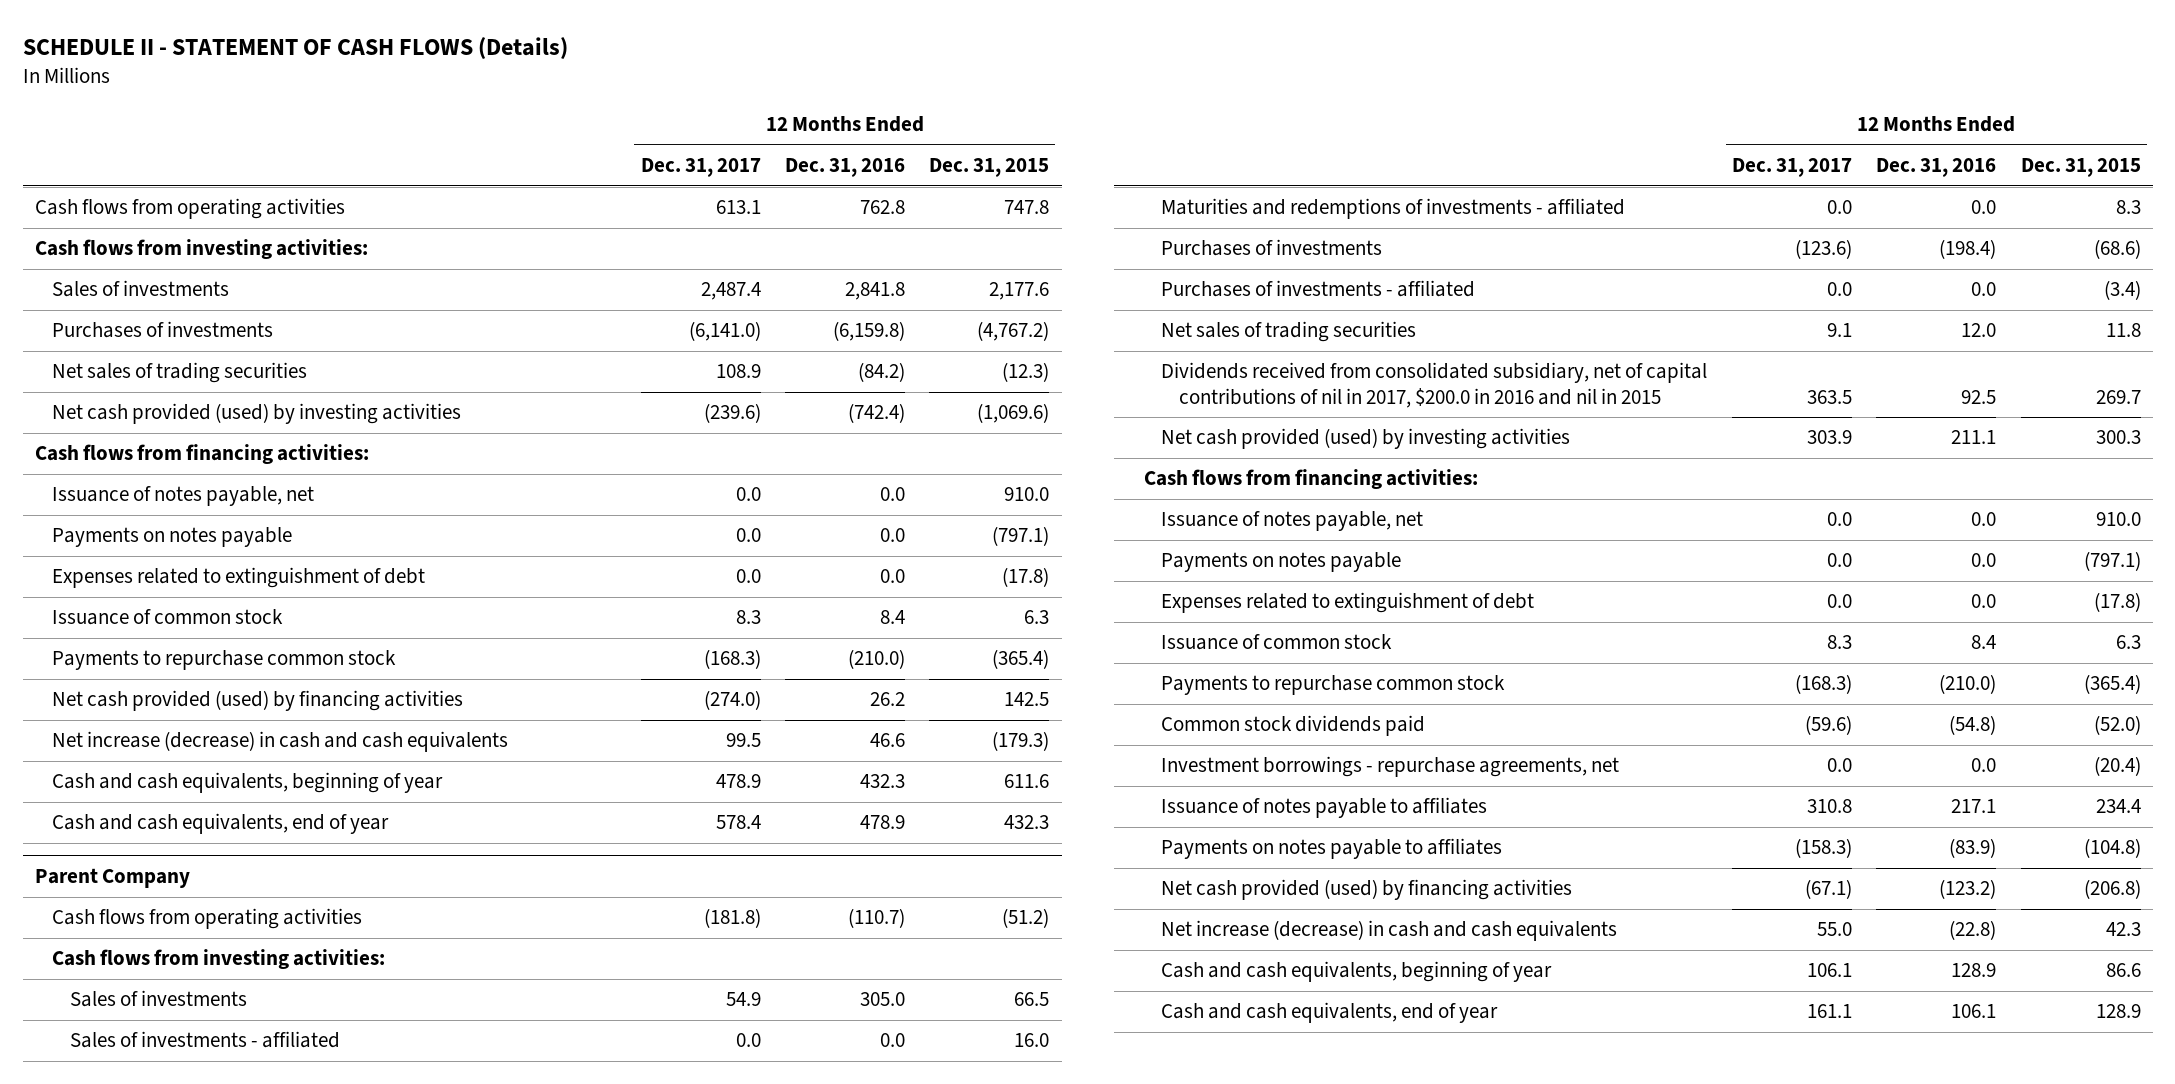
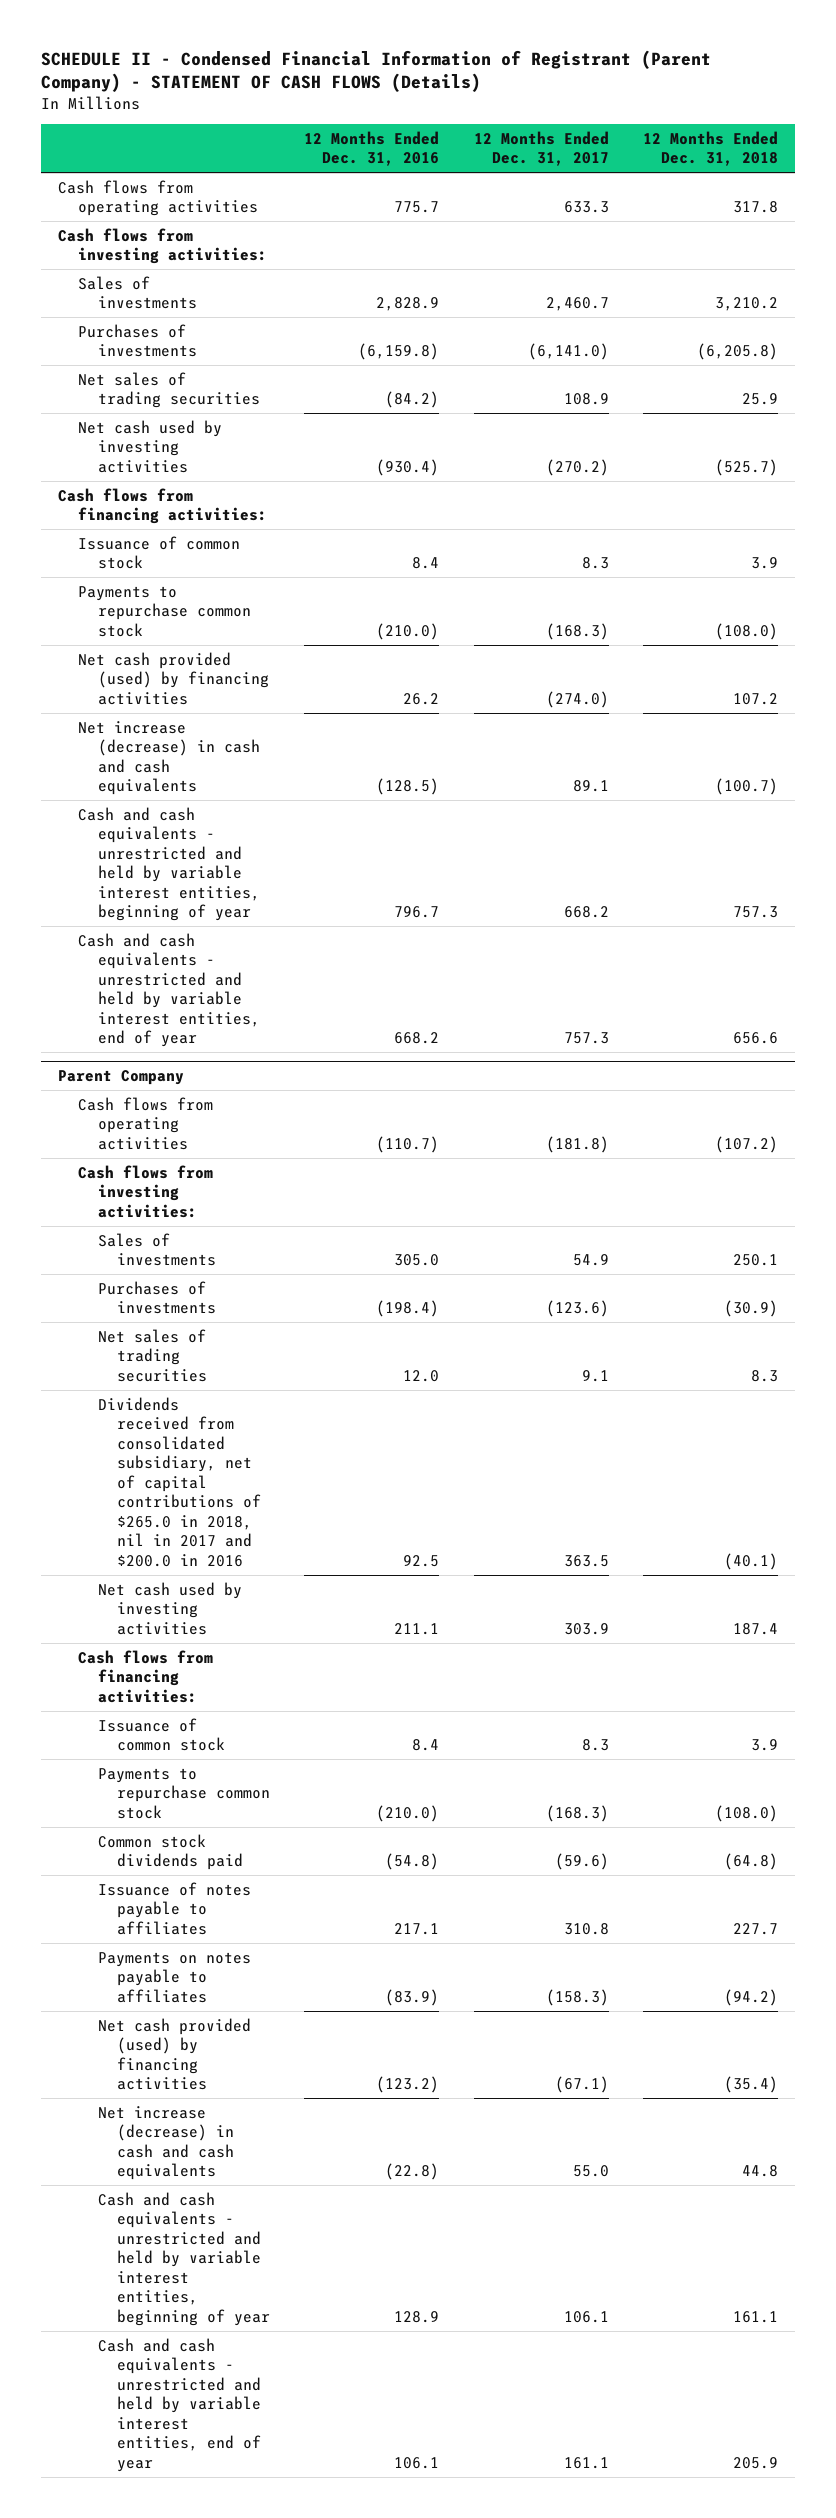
- SCHEDULE II - STATEMENT OF CASH FLOWS (Details)
+ SCHEDULE II - Condensed Financial Information of Registrant (Parent Company) - STATEMENT OF CASH FLOWS (Details)
- | 12 Months Ended Dec. 31, 2017 | 12 Months Ended Dec. 31, 2016 | 12 Months Ended Dec. 31, 2015
+ | 12 Months Ended Dec. 31, 2016 | 12 Months Ended Dec. 31, 2017 | 12 Months Ended Dec. 31, 2018
- Cash flows from operating activities | 613.1 | 762.8 | 747.8
+ Cash flows from operating activities | 775.7 | 633.3 | 317.8
- Sales of investments | 2,487.4 | 2,841.8 | 2,177.6
+ Sales of investments | 2,828.9 | 2,460.7 | 3,210.2
- Net cash provided (used) by investing activities | (239.6) | (742.4) | (1,069.6)
+ Net cash used by investing activities | (930.4) | (270.2) | (525.7)
- Issuance of notes payable, net | 0.0 | 0.0 | 910.0
- Payments on notes payable | 0.0 | 0.0 | (797.1)
- Expenses related to extinguishment of debt | 0.0 | 0.0 | (17.8)
- Net increase (decrease) in cash and cash equivalents | 99.5 | 46.6 | (179.3)
- Cash and cash equivalents, beginning of year | 478.9 | 432.3 | 611.6
- Cash and cash equivalents, end of year | 578.4 | 478.9 | 432.3
+ Net increase (decrease) in cash and cash equivalents | (128.5) | 89.1 | (100.7)
+ Cash and cash equivalents - unrestricted and held by variable interest entities, beginning of year | 796.7 | 668.2 | 757.3
+ Cash and cash equivalents - unrestricted and held by variable interest entities, end of year | 668.2 | 757.3 | 656.6
@ Parent Company
- Sales of investments - affiliated | 0.0 | 0.0 | 16.0
- Maturities and redemptions of investments - affiliated | 0.0 | 0.0 | 8.3
- Purchases of investments - affiliated | 0.0 | 0.0 | (3.4)
- Dividends received from consolidated subsidiary, net of capital contributions of nil in 2017, $200.0 in 2016 and nil in 2015 | 363.5 | 92.5 | 269.7
- Net cash provided (used) by investing activities | 303.9 | 211.1 | 300.3
+ Dividends received from consolidated subsidiary, net of capital contributions of $265.0 in 2018, nil in 2017 and $200.0 in 2016 | 92.5 | 363.5 | (40.1)
+ Net cash used by investing activities | 211.1 | 303.9 | 187.4
- Issuance of notes payable, net | 0.0 | 0.0 | 910.0
- Payments on notes payable | 0.0 | 0.0 | (797.1)
- Expenses related to extinguishment of debt | 0.0 | 0.0 | (17.8)
- Investment borrowings - repurchase agreements, net | 0.0 | 0.0 | (20.4)
- Cash and cash equivalents, beginning of year | 106.1 | 128.9 | 86.6
- Cash and cash equivalents, end of year | 161.1 | 106.1 | 128.9
+ Cash and cash equivalents - unrestricted and held by variable interest entities, beginning of year | 128.9 | 106.1 | 161.1
+ Cash and cash equivalents - unrestricted and held by variable interest entities, end of year | 106.1 | 161.1 | 205.9

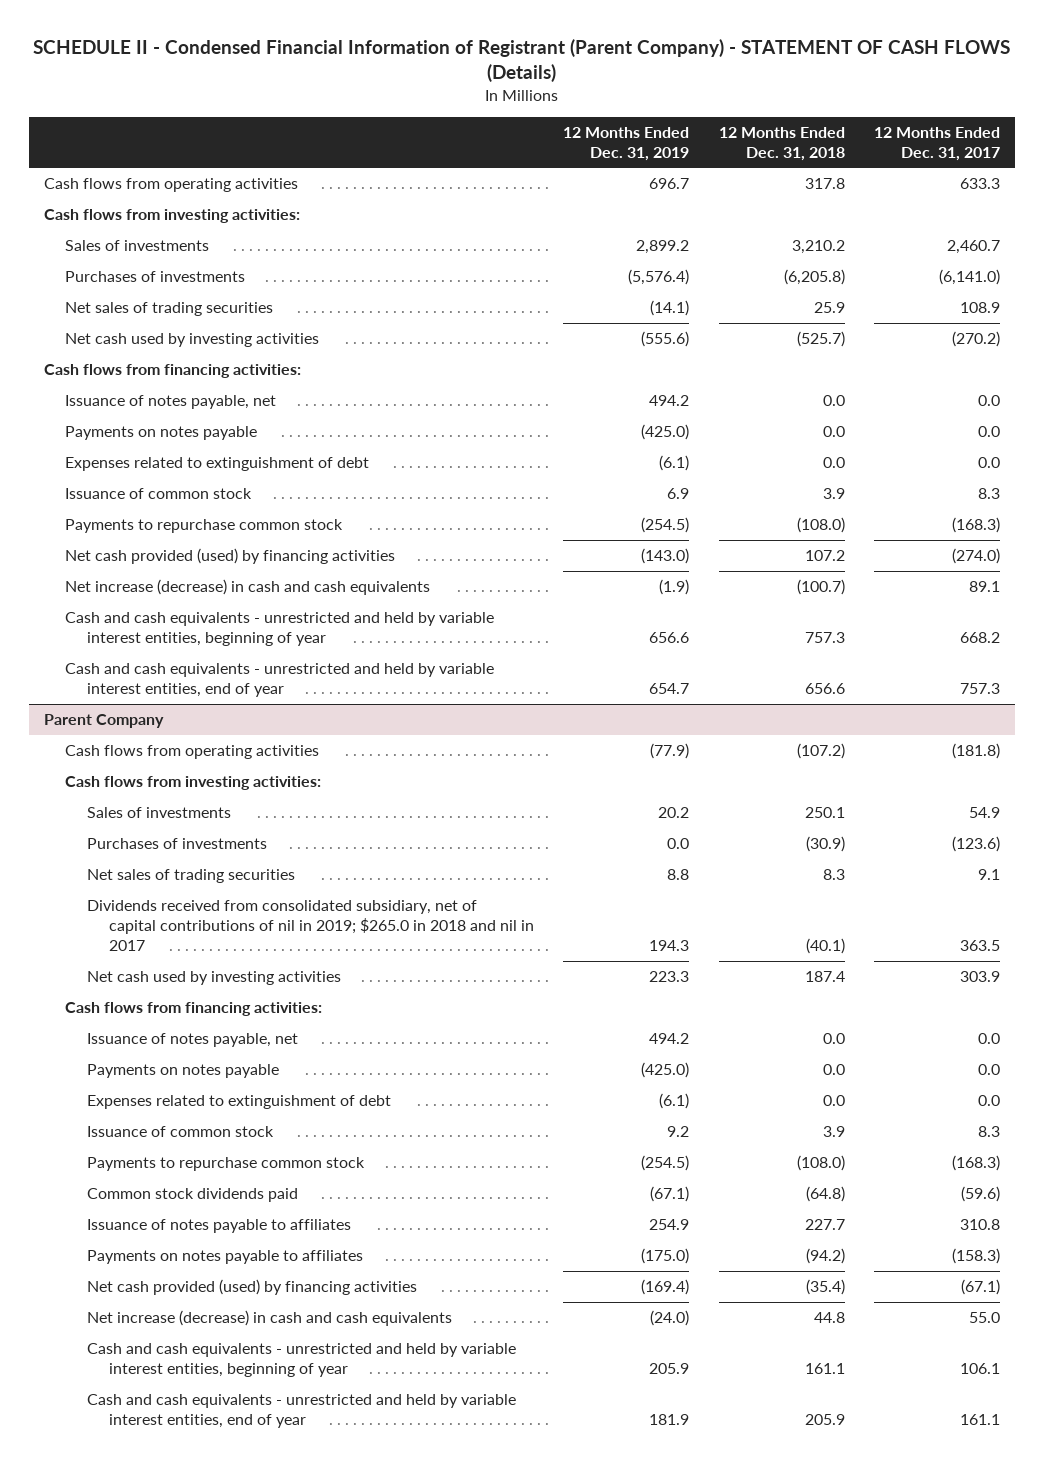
- | 12 Months Ended Dec. 31, 2016 | 12 Months Ended Dec. 31, 2017 | 12 Months Ended Dec. 31, 2018
+ | 12 Months Ended Dec. 31, 2019 | 12 Months Ended Dec. 31, 2018 | 12 Months Ended Dec. 31, 2017
+ Issuance of notes payable, net | 494.2 | 0.0 | 0.0
+ Payments on notes payable | (425.0) | 0.0 | 0.0
+ Expenses related to extinguishment of debt | (6.1) | 0.0 | 0.0
@ Parent Company
- Dividends received from consolidated subsidiary, net of capital contributions of $265.0 in 2018, nil in 2017 and $200.0 in 2016 | 92.5 | 363.5 | (40.1)
+ Dividends received from consolidated subsidiary, net of capital contributions of nil in 2019; $265.0 in 2018 and nil in 2017 | 194.3 | (40.1) | 363.5
+ Issuance of notes payable, net | 494.2 | 0.0 | 0.0
+ Payments on notes payable | (425.0) | 0.0 | 0.0
+ Expenses related to extinguishment of debt | (6.1) | 0.0 | 0.0

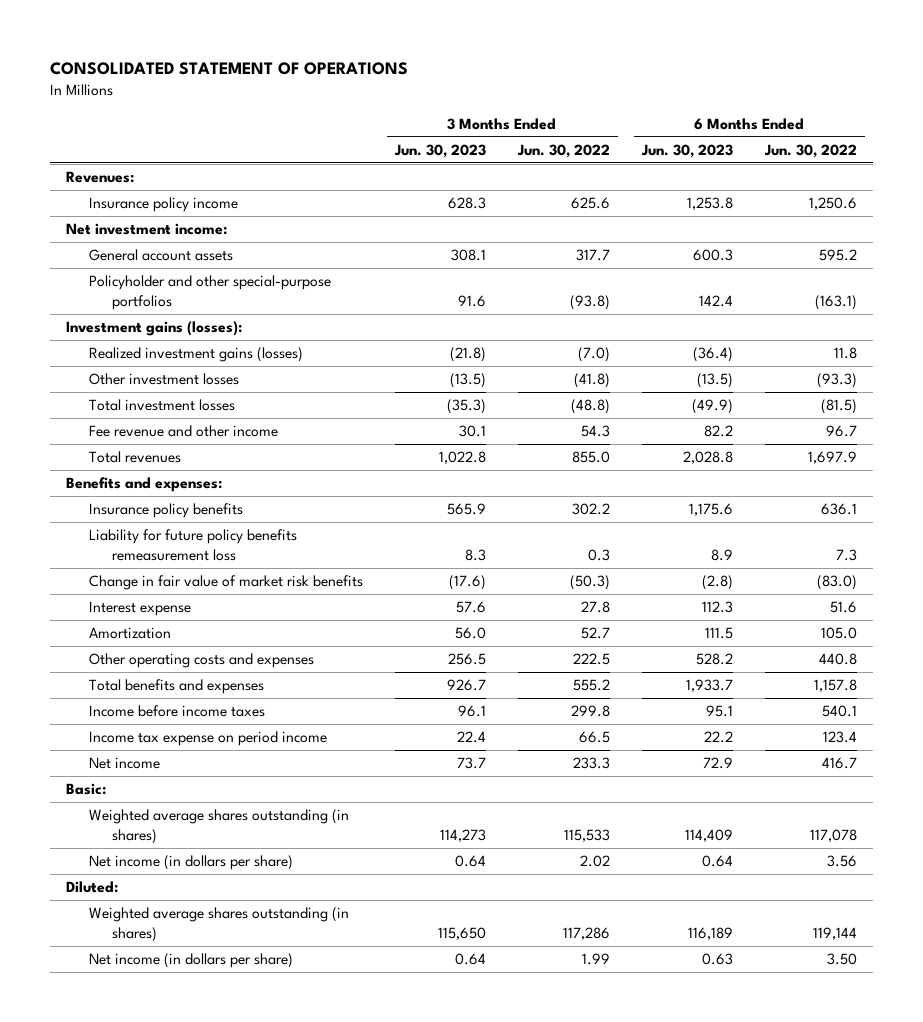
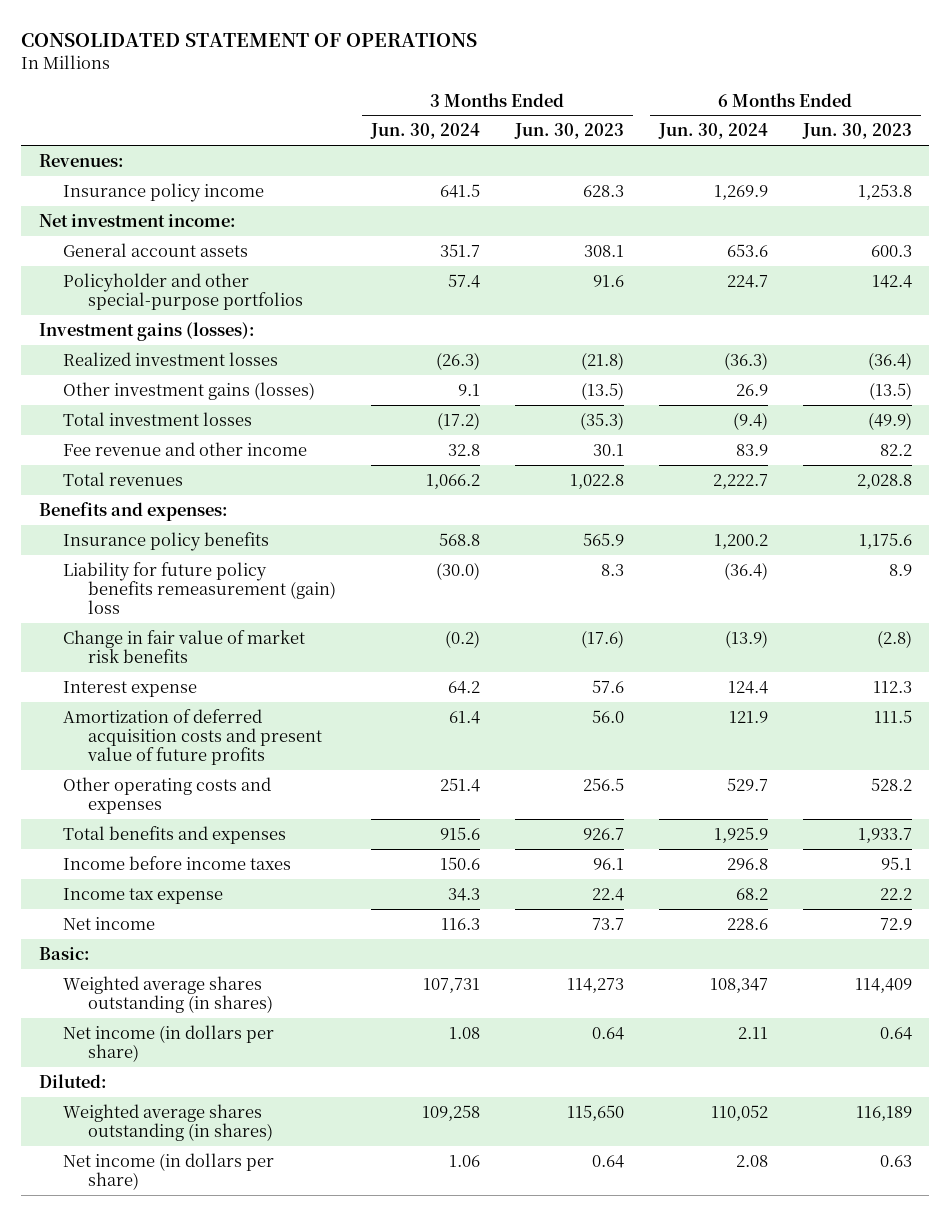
- | 3 Months Ended Jun. 30, 2023 | 3 Months Ended Jun. 30, 2022 | 6 Months Ended Jun. 30, 2023 | 6 Months Ended Jun. 30, 2022
+ | 3 Months Ended Jun. 30, 2024 | 3 Months Ended Jun. 30, 2023 | 6 Months Ended Jun. 30, 2024 | 6 Months Ended Jun. 30, 2023
- Realized investment gains (losses) | (21.8) | (7.0) | (36.4) | 11.8
- Other investment losses | (13.5) | (41.8) | (13.5) | (93.3)
+ Realized investment losses | (26.3) | (21.8) | (36.3) | (36.4)
+ Other investment gains (losses) | 9.1 | (13.5) | 26.9 | (13.5)
- Liability for future policy benefits remeasurement loss | 8.3 | 0.3 | 8.9 | 7.3
+ Liability for future policy benefits remeasurement (gain) loss | (30.0) | 8.3 | (36.4) | 8.9
- Amortization | 56.0 | 52.7 | 111.5 | 105.0
+ Amortization of deferred acquisition costs and present value of future profits | 61.4 | 56.0 | 121.9 | 111.5
- Income tax expense on period income | 22.4 | 66.5 | 22.2 | 123.4
+ Income tax expense | 34.3 | 22.4 | 68.2 | 22.2

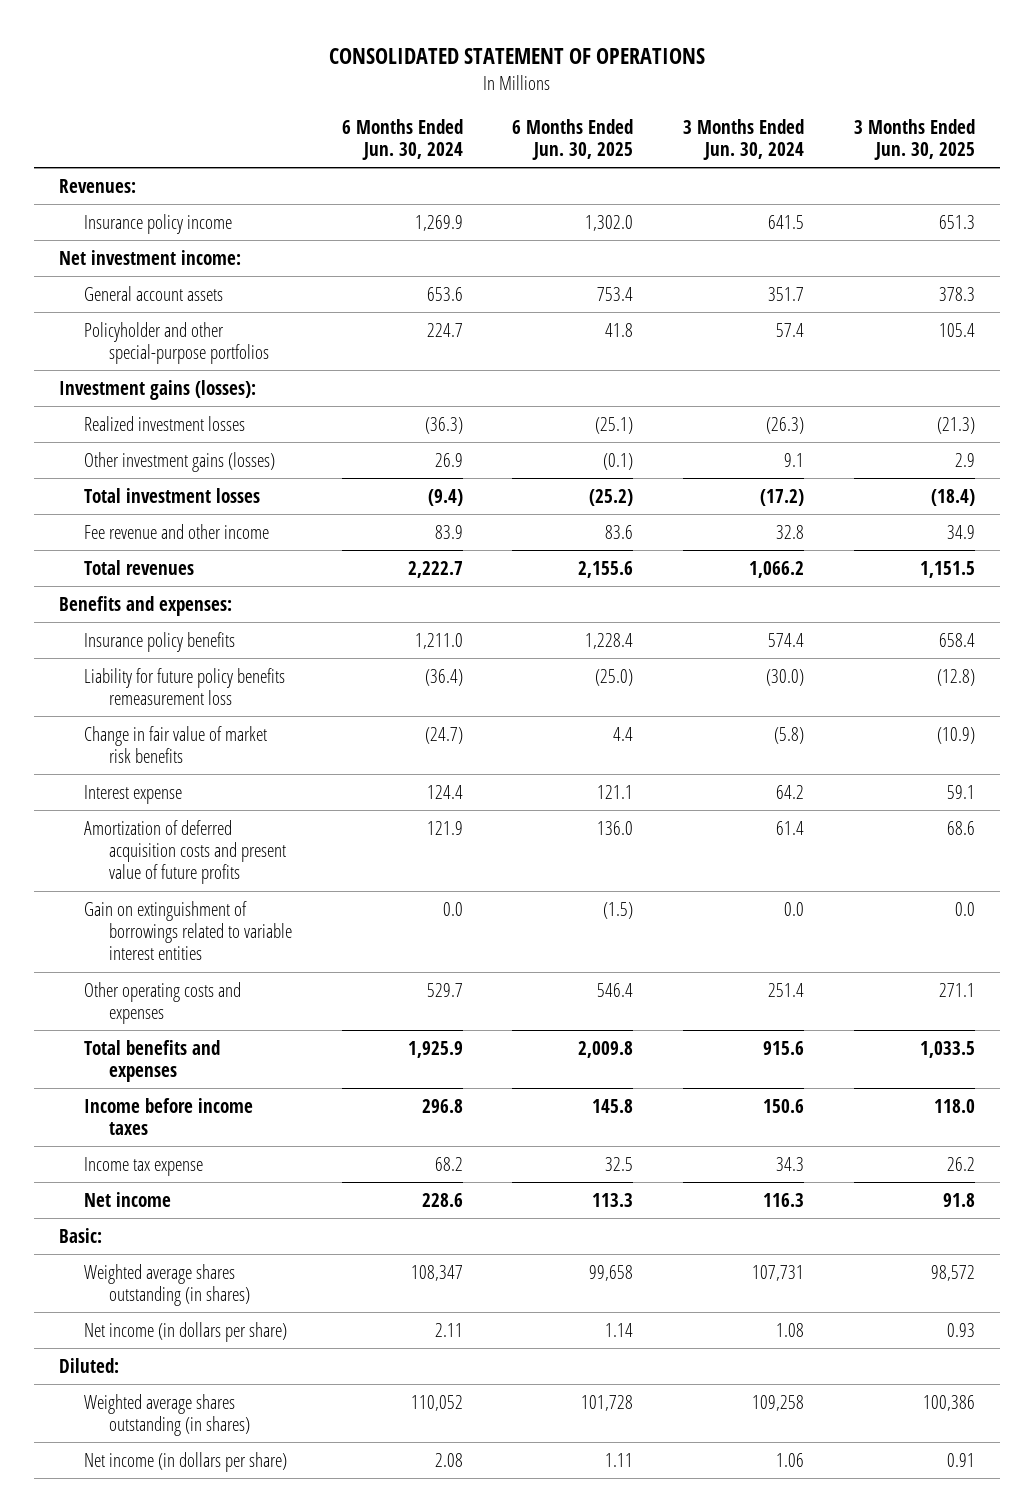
- | 3 Months Ended Jun. 30, 2024 | 3 Months Ended Jun. 30, 2023 | 6 Months Ended Jun. 30, 2024 | 6 Months Ended Jun. 30, 2023
+ | 6 Months Ended Jun. 30, 2024 | 6 Months Ended Jun. 30, 2025 | 3 Months Ended Jun. 30, 2024 | 3 Months Ended Jun. 30, 2025
- Insurance policy benefits | 568.8 | 565.9 | 1,200.2 | 1,175.6
- Liability for future policy benefits remeasurement (gain) loss | (30.0) | 8.3 | (36.4) | 8.9
- Change in fair value of market risk benefits | (0.2) | (17.6) | (13.9) | (2.8)
+ Insurance policy benefits | 1,211.0 | 1,228.4 | 574.4 | 658.4
+ Liability for future policy benefits remeasurement loss | (36.4) | (25.0) | (30.0) | (12.8)
+ Change in fair value of market risk benefits | (24.7) | 4.4 | (5.8) | (10.9)
+ Gain on extinguishment of borrowings related to variable interest entities | 0.0 | (1.5) | 0.0 | 0.0

